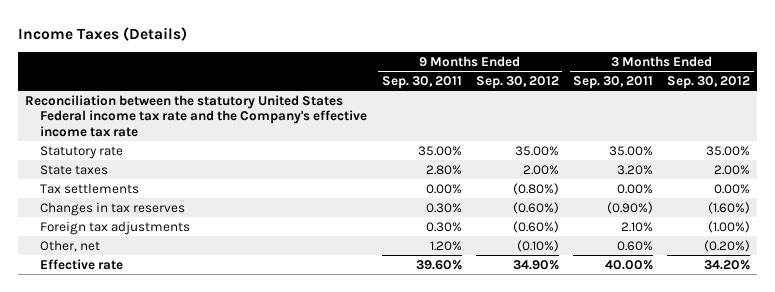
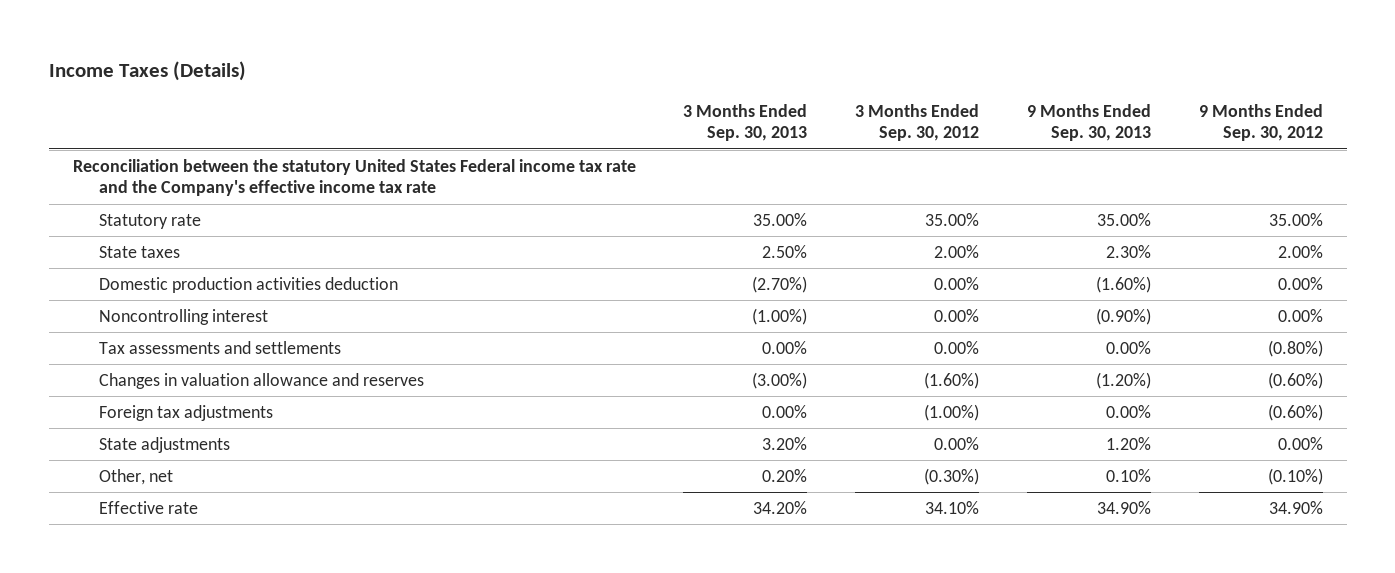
- | 9 Months Ended Sep. 30, 2011 | 9 Months Ended Sep. 30, 2012 | 3 Months Ended Sep. 30, 2011 | 3 Months Ended Sep. 30, 2012
+ | 3 Months Ended Sep. 30, 2013 | 3 Months Ended Sep. 30, 2012 | 9 Months Ended Sep. 30, 2013 | 9 Months Ended Sep. 30, 2012
- Tax settlements | 0.00% | (0.80%) | 0.00% | 0.00%
- Changes in tax reserves | 0.30% | (0.60%) | (0.90%) | (1.60%)
+ Domestic production activities deduction | (2.70%) | 0.00% | (1.60%) | 0.00%
+ Noncontrolling interest | (1.00%) | 0.00% | (0.90%) | 0.00%
+ Tax assessments and settlements | 0.00% | 0.00% | 0.00% | (0.80%)
+ Changes in valuation allowance and reserves | (3.00%) | (1.60%) | (1.20%) | (0.60%)
- Other, net | 1.20% | (0.10%) | 0.60% | (0.20%)
- Effective rate | 39.60% | 34.90% | 40.00% | 34.20%
+ State adjustments | 3.20% | 0.00% | 1.20% | 0.00%
+ Other, net | 0.20% | (0.30%) | 0.10% | (0.10%)
+ Effective rate | 34.20% | 34.10% | 34.90% | 34.90%

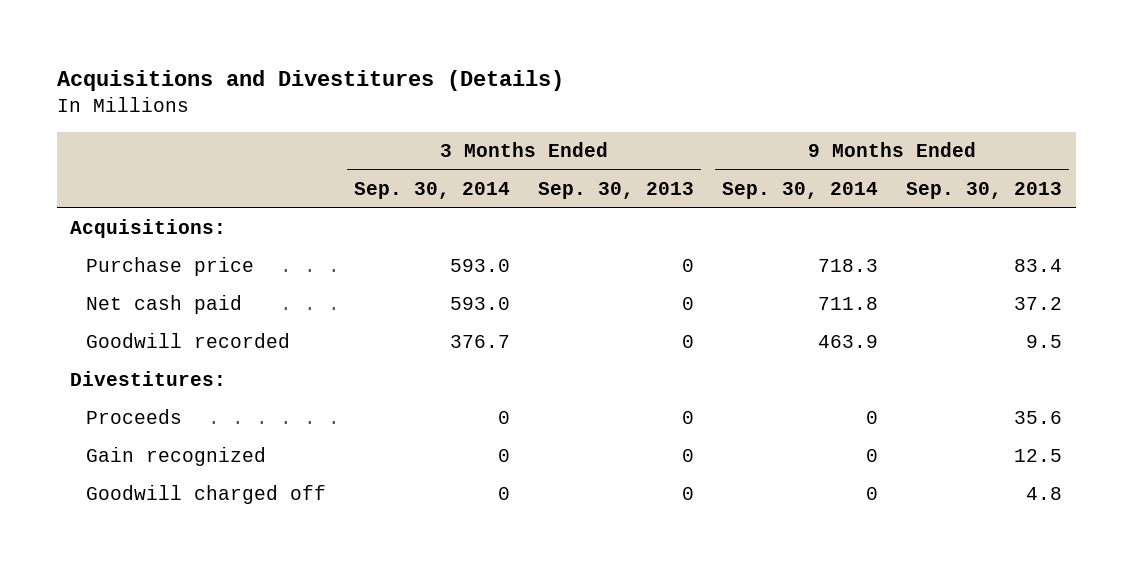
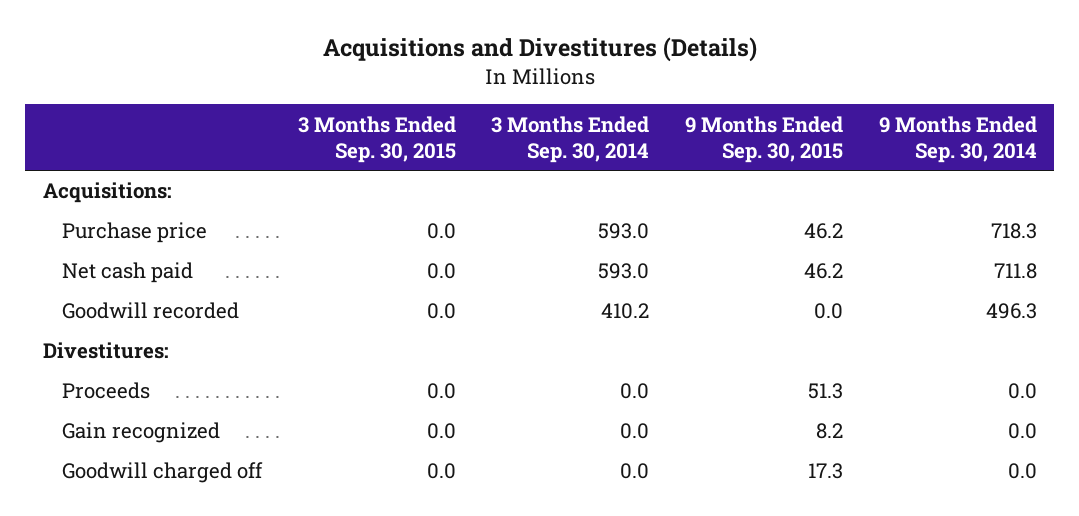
- | 3 Months Ended Sep. 30, 2014 | 3 Months Ended Sep. 30, 2013 | 9 Months Ended Sep. 30, 2014 | 9 Months Ended Sep. 30, 2013
+ | 3 Months Ended Sep. 30, 2015 | 3 Months Ended Sep. 30, 2014 | 9 Months Ended Sep. 30, 2015 | 9 Months Ended Sep. 30, 2014
- Goodwill recorded | 376.7 | 0 | 463.9 | 9.5
+ Goodwill recorded | 0.0 | 410.2 | 0.0 | 496.3
- Proceeds | 0 | 0 | 0 | 35.6
- Gain recognized | 0 | 0 | 0 | 12.5
- Goodwill charged off | 0 | 0 | 0 | 4.8
+ Proceeds | 0.0 | 0.0 | 51.3 | 0.0
+ Gain recognized | 0.0 | 0.0 | 8.2 | 0.0
+ Goodwill charged off | 0.0 | 0.0 | 17.3 | 0.0

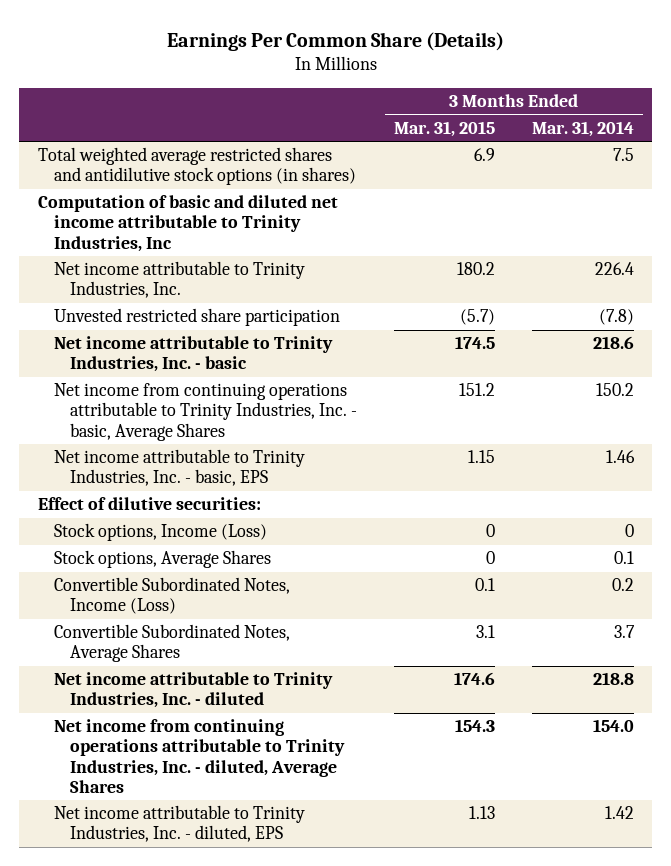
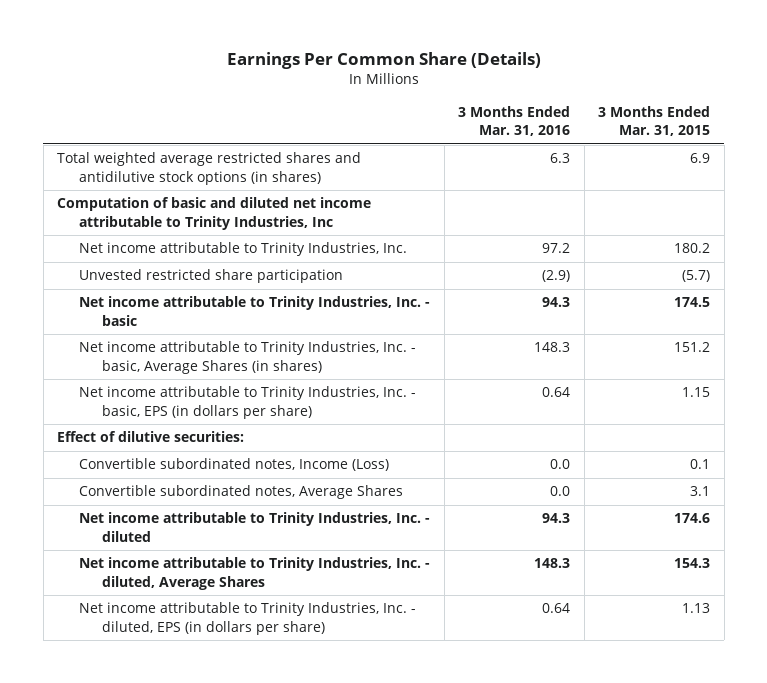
- | 3 Months Ended Mar. 31, 2015 | 3 Months Ended Mar. 31, 2014
+ | 3 Months Ended Mar. 31, 2016 | 3 Months Ended Mar. 31, 2015
- Net income from continuing operations attributable to Trinity Industries, Inc. - basic, Average Shares | 151.2 | 150.2
- Net income attributable to Trinity Industries, Inc. - basic, EPS | 1.15 | 1.46
+ Net income attributable to Trinity Industries, Inc. - basic, Average Shares (in shares) | 148.3 | 151.2
+ Net income attributable to Trinity Industries, Inc. - basic, EPS (in dollars per share) | 0.64 | 1.15
- Stock options, Income (Loss) | 0 | 0
- Stock options, Average Shares | 0 | 0.1
- Convertible Subordinated Notes, Income (Loss) | 0.1 | 0.2
- Convertible Subordinated Notes, Average Shares | 3.1 | 3.7
+ Convertible subordinated notes, Income (Loss) | 0.0 | 0.1
+ Convertible subordinated notes, Average Shares | 0.0 | 3.1
- Net income from continuing operations attributable to Trinity Industries, Inc. - diluted, Average Shares | 154.3 | 154.0
- Net income attributable to Trinity Industries, Inc. - diluted, EPS | 1.13 | 1.42
+ Net income attributable to Trinity Industries, Inc. - diluted, Average Shares | 148.3 | 154.3
+ Net income attributable to Trinity Industries, Inc. - diluted, EPS (in dollars per share) | 0.64 | 1.13

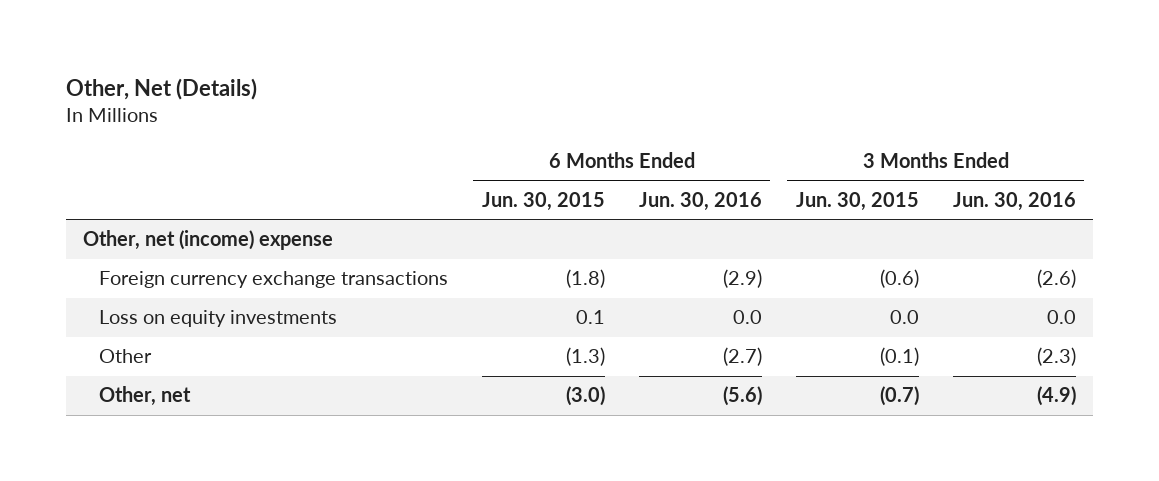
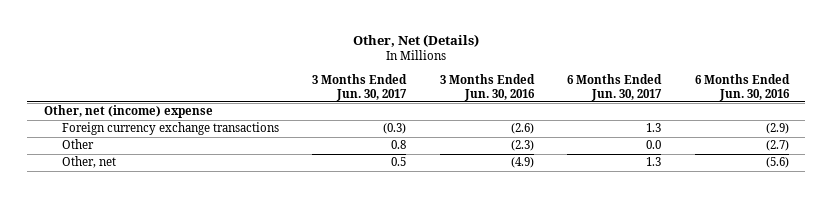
- | 6 Months Ended Jun. 30, 2015 | 6 Months Ended Jun. 30, 2016 | 3 Months Ended Jun. 30, 2015 | 3 Months Ended Jun. 30, 2016
+ | 3 Months Ended Jun. 30, 2017 | 3 Months Ended Jun. 30, 2016 | 6 Months Ended Jun. 30, 2017 | 6 Months Ended Jun. 30, 2016
- Loss on equity investments | 0.1 | 0.0 | 0.0 | 0.0

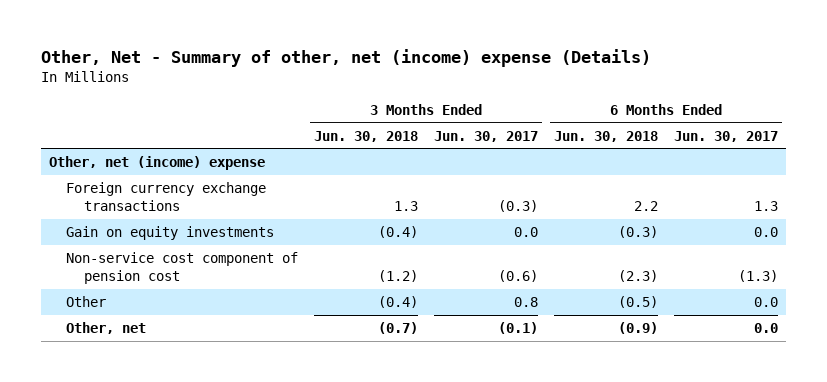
- Other, Net (Details)
+ Other, Net - Summary of other, net (income) expense (Details)
- | 3 Months Ended Jun. 30, 2017 | 3 Months Ended Jun. 30, 2016 | 6 Months Ended Jun. 30, 2017 | 6 Months Ended Jun. 30, 2016
+ | 3 Months Ended Jun. 30, 2018 | 3 Months Ended Jun. 30, 2017 | 6 Months Ended Jun. 30, 2018 | 6 Months Ended Jun. 30, 2017
+ Gain on equity investments | (0.4) | 0.0 | (0.3) | 0.0
+ Non-service cost component of pension cost | (1.2) | (0.6) | (2.3) | (1.3)
- Other, net | 0.5 | (4.9) | 1.3 | (5.6)
+ Other, net | (0.7) | (0.1) | (0.9) | 0.0

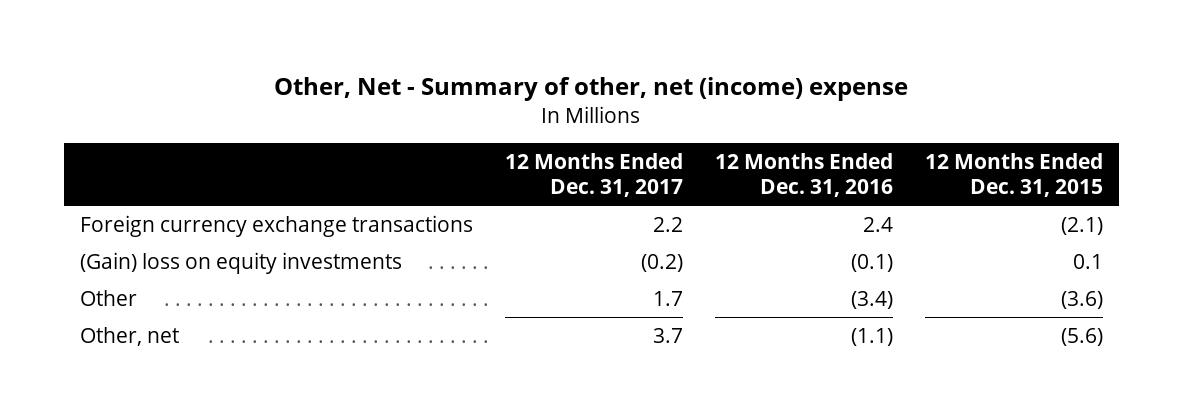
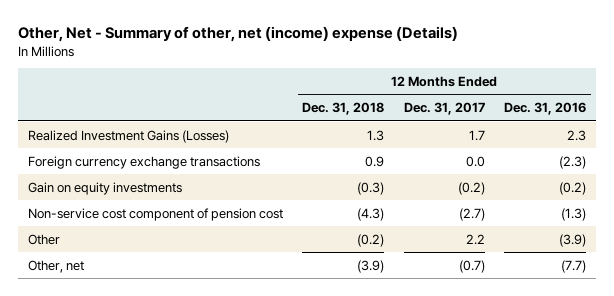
- Other, Net - Summary of other, net (income) expense
+ Other, Net - Summary of other, net (income) expense (Details)
- | 12 Months Ended Dec. 31, 2017 | 12 Months Ended Dec. 31, 2016 | 12 Months Ended Dec. 31, 2015
+ | 12 Months Ended Dec. 31, 2018 | 12 Months Ended Dec. 31, 2017 | 12 Months Ended Dec. 31, 2016
- Foreign currency exchange transactions | 2.2 | 2.4 | (2.1)
- (Gain) loss on equity investments | (0.2) | (0.1) | 0.1
- Other | 1.7 | (3.4) | (3.6)
- Other, net | 3.7 | (1.1) | (5.6)
+ Realized Investment Gains (Losses) | 1.3 | 1.7 | 2.3
+ Foreign currency exchange transactions | 0.9 | 0.0 | (2.3)
+ Gain on equity investments | (0.3) | (0.2) | (0.2)
+ Non-service cost component of pension cost | (4.3) | (2.7) | (1.3)
+ Other | (0.2) | 2.2 | (3.9)
+ Other, net | (3.9) | (0.7) | (7.7)

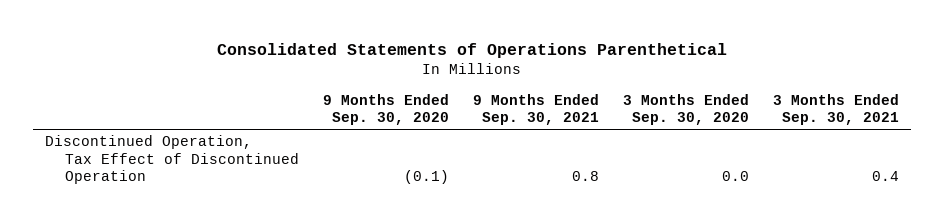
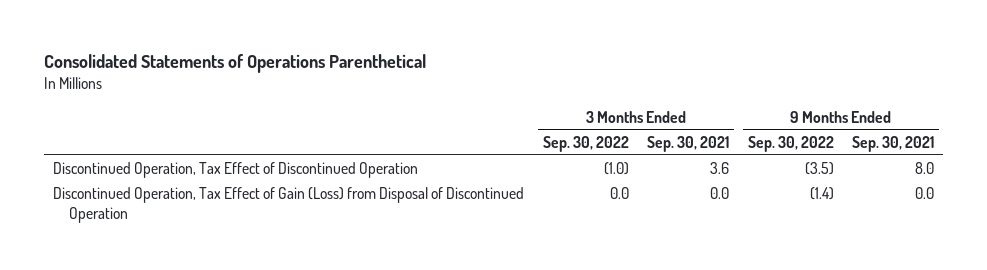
- | 9 Months Ended Sep. 30, 2020 | 9 Months Ended Sep. 30, 2021 | 3 Months Ended Sep. 30, 2020 | 3 Months Ended Sep. 30, 2021
+ | 3 Months Ended Sep. 30, 2022 | 3 Months Ended Sep. 30, 2021 | 9 Months Ended Sep. 30, 2022 | 9 Months Ended Sep. 30, 2021
- Discontinued Operation, Tax Effect of Discontinued Operation | (0.1) | 0.8 | 0.0 | 0.4
+ Discontinued Operation, Tax Effect of Discontinued Operation | (1.0) | 3.6 | (3.5) | 8.0
+ Discontinued Operation, Tax Effect of Gain (Loss) from Disposal of Discontinued Operation | 0.0 | 0.0 | (1.4) | 0.0

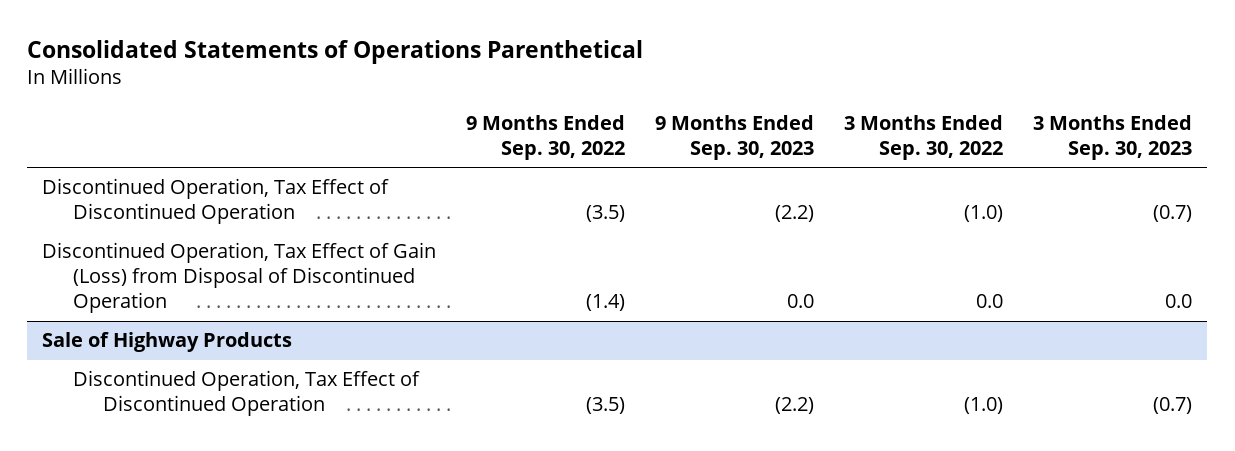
- | 3 Months Ended Sep. 30, 2022 | 3 Months Ended Sep. 30, 2021 | 9 Months Ended Sep. 30, 2022 | 9 Months Ended Sep. 30, 2021
+ | 9 Months Ended Sep. 30, 2022 | 9 Months Ended Sep. 30, 2023 | 3 Months Ended Sep. 30, 2022 | 3 Months Ended Sep. 30, 2023
+ Sale of Highway Products
+ Discontinued Operation, Tax Effect of Discontinued Operation | (3.5) | (2.2) | (1.0) | (0.7)

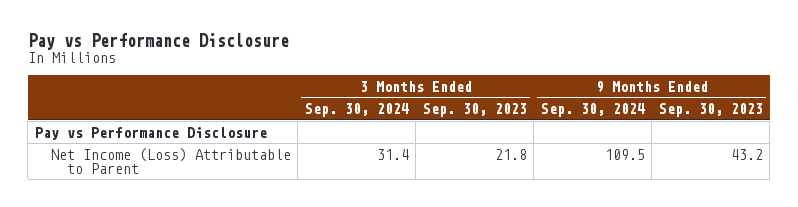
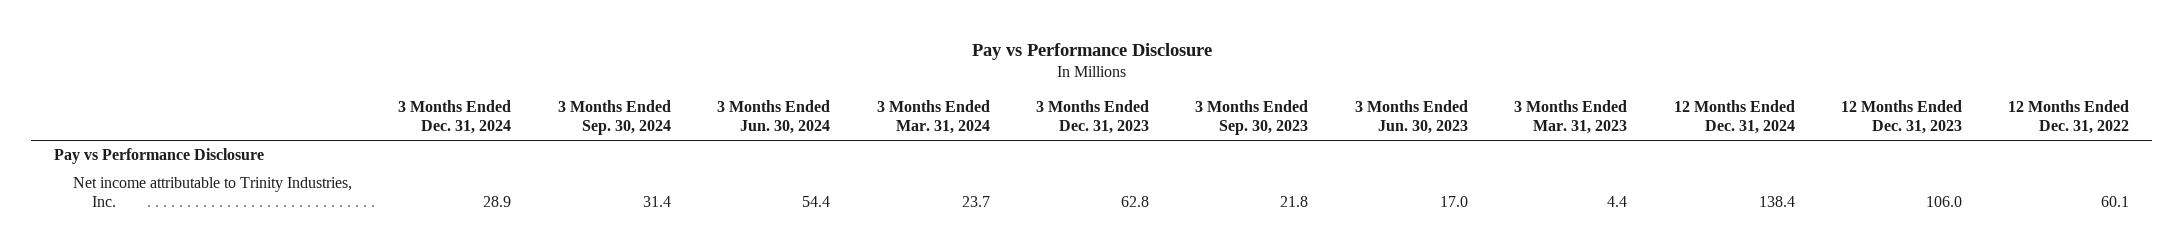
- | 3 Months Ended Sep. 30, 2024 | 3 Months Ended Sep. 30, 2023 | 9 Months Ended Sep. 30, 2024 | 9 Months Ended Sep. 30, 2023
+ | 3 Months Ended Dec. 31, 2024 | 3 Months Ended Sep. 30, 2024 | 3 Months Ended Jun. 30, 2024 | 3 Months Ended Mar. 31, 2024 | 3 Months Ended Dec. 31, 2023 | 3 Months Ended Sep. 30, 2023 | 3 Months Ended Jun. 30, 2023 | 3 Months Ended Mar. 31, 2023 | 12 Months Ended Dec. 31, 2024 | 12 Months Ended Dec. 31, 2023 | 12 Months Ended Dec. 31, 2022
- Net Income (Loss) Attributable to Parent | 31.4 | 21.8 | 109.5 | 43.2
+ Net income attributable to Trinity Industries, Inc. | 28.9 | 31.4 | 54.4 | 23.7 | 62.8 | 21.8 | 17.0 | 4.4 | 138.4 | 106.0 | 60.1

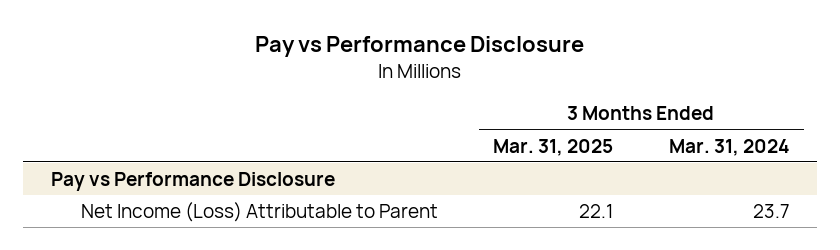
- | 3 Months Ended Dec. 31, 2024 | 3 Months Ended Sep. 30, 2024 | 3 Months Ended Jun. 30, 2024 | 3 Months Ended Mar. 31, 2024 | 3 Months Ended Dec. 31, 2023 | 3 Months Ended Sep. 30, 2023 | 3 Months Ended Jun. 30, 2023 | 3 Months Ended Mar. 31, 2023 | 12 Months Ended Dec. 31, 2024 | 12 Months Ended Dec. 31, 2023 | 12 Months Ended Dec. 31, 2022
+ | 3 Months Ended Mar. 31, 2025 | 3 Months Ended Mar. 31, 2024
- Net income attributable to Trinity Industries, Inc. | 28.9 | 31.4 | 54.4 | 23.7 | 62.8 | 21.8 | 17.0 | 4.4 | 138.4 | 106.0 | 60.1
+ Net Income (Loss) Attributable to Parent | 22.1 | 23.7

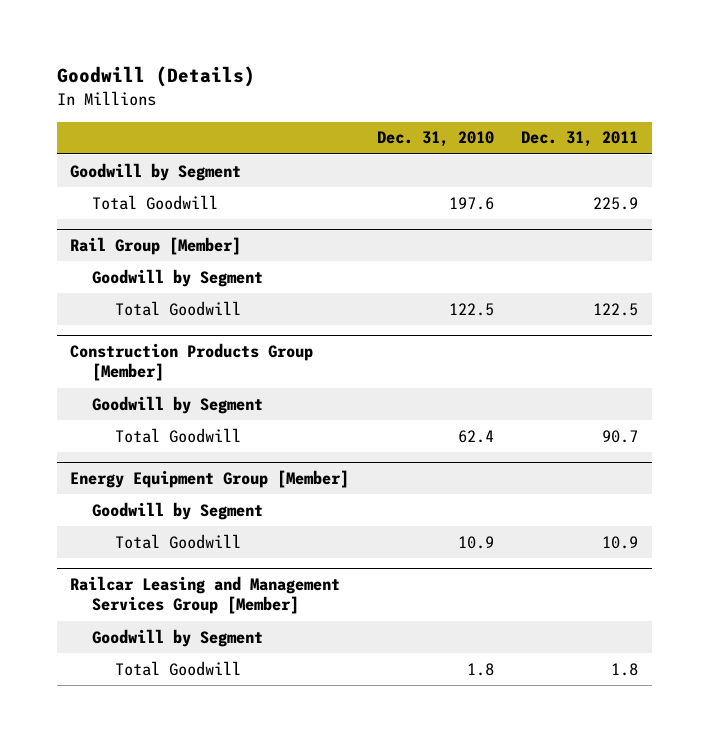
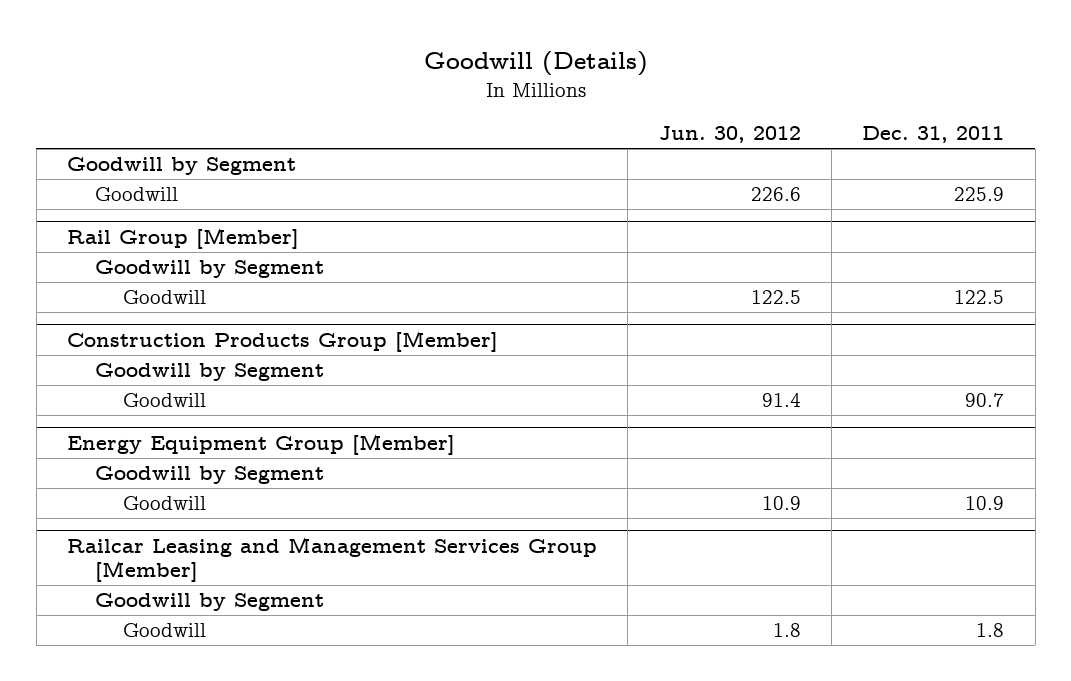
- | Dec. 31, 2010 | Dec. 31, 2011
+ | Jun. 30, 2012 | Dec. 31, 2011
- Total Goodwill | 197.6 | 225.9
+ Goodwill | 226.6 | 225.9
@ Rail Group [Member]
- Total Goodwill | 122.5 | 122.5
+ Goodwill | 122.5 | 122.5
@ Construction Products Group [Member]
- Total Goodwill | 62.4 | 90.7
+ Goodwill | 91.4 | 90.7
@ Energy Equipment Group [Member]
- Total Goodwill | 10.9 | 10.9
+ Goodwill | 10.9 | 10.9
@ Railcar Leasing and Management Services Group [Member]
- Total Goodwill | 1.8 | 1.8
+ Goodwill | 1.8 | 1.8

